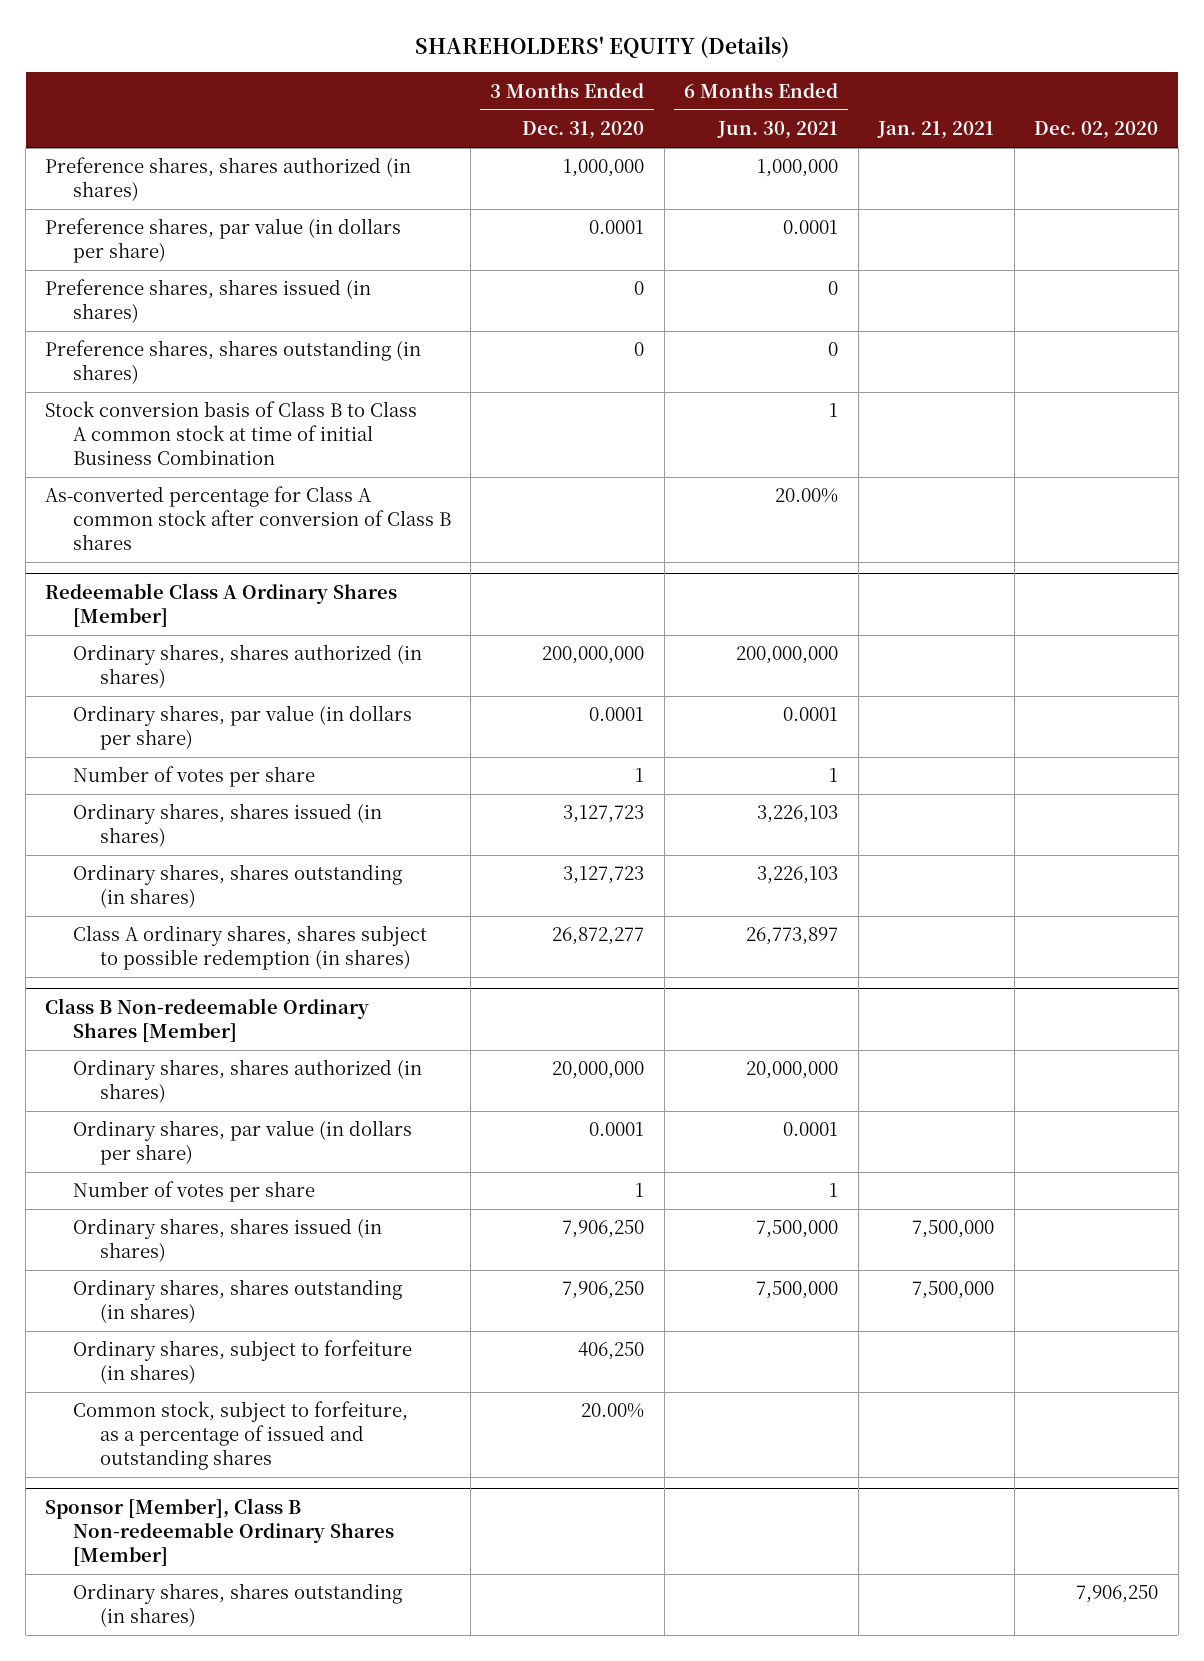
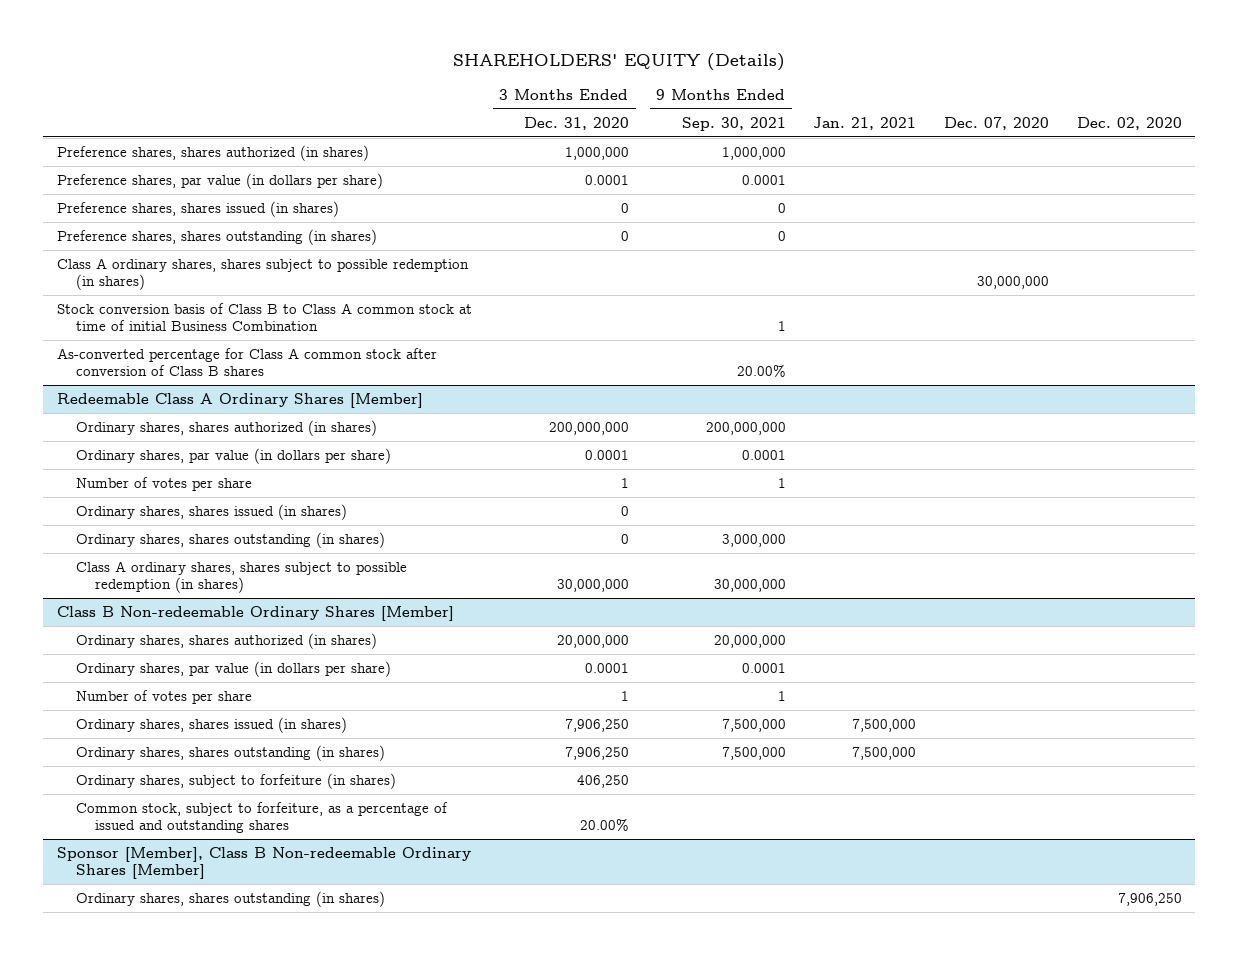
- | 3 Months Ended Dec. 31, 2020 | 6 Months Ended Jun. 30, 2021 | Jan. 21, 2021 | Dec. 02, 2020
+ | 3 Months Ended Dec. 31, 2020 | 9 Months Ended Sep. 30, 2021 | Jan. 21, 2021 | Dec. 07, 2020 | Dec. 02, 2020
+ Class A ordinary shares, shares subject to possible redemption (in shares) | | | | 30,000,000 |
@ Redeemable Class A Ordinary Shares [Member]
- Ordinary shares, shares issued (in shares) | 3,127,723 | 3,226,103 | |
- Ordinary shares, shares outstanding (in shares) | 3,127,723 | 3,226,103 | |
- Class A ordinary shares, shares subject to possible redemption (in shares) | 26,872,277 | 26,773,897 | |
+ Ordinary shares, shares issued (in shares) | 0 | | | |
+ Ordinary shares, shares outstanding (in shares) | 0 | 3,000,000 | | |
+ Class A ordinary shares, shares subject to possible redemption (in shares) | 30,000,000 | 30,000,000 | | |

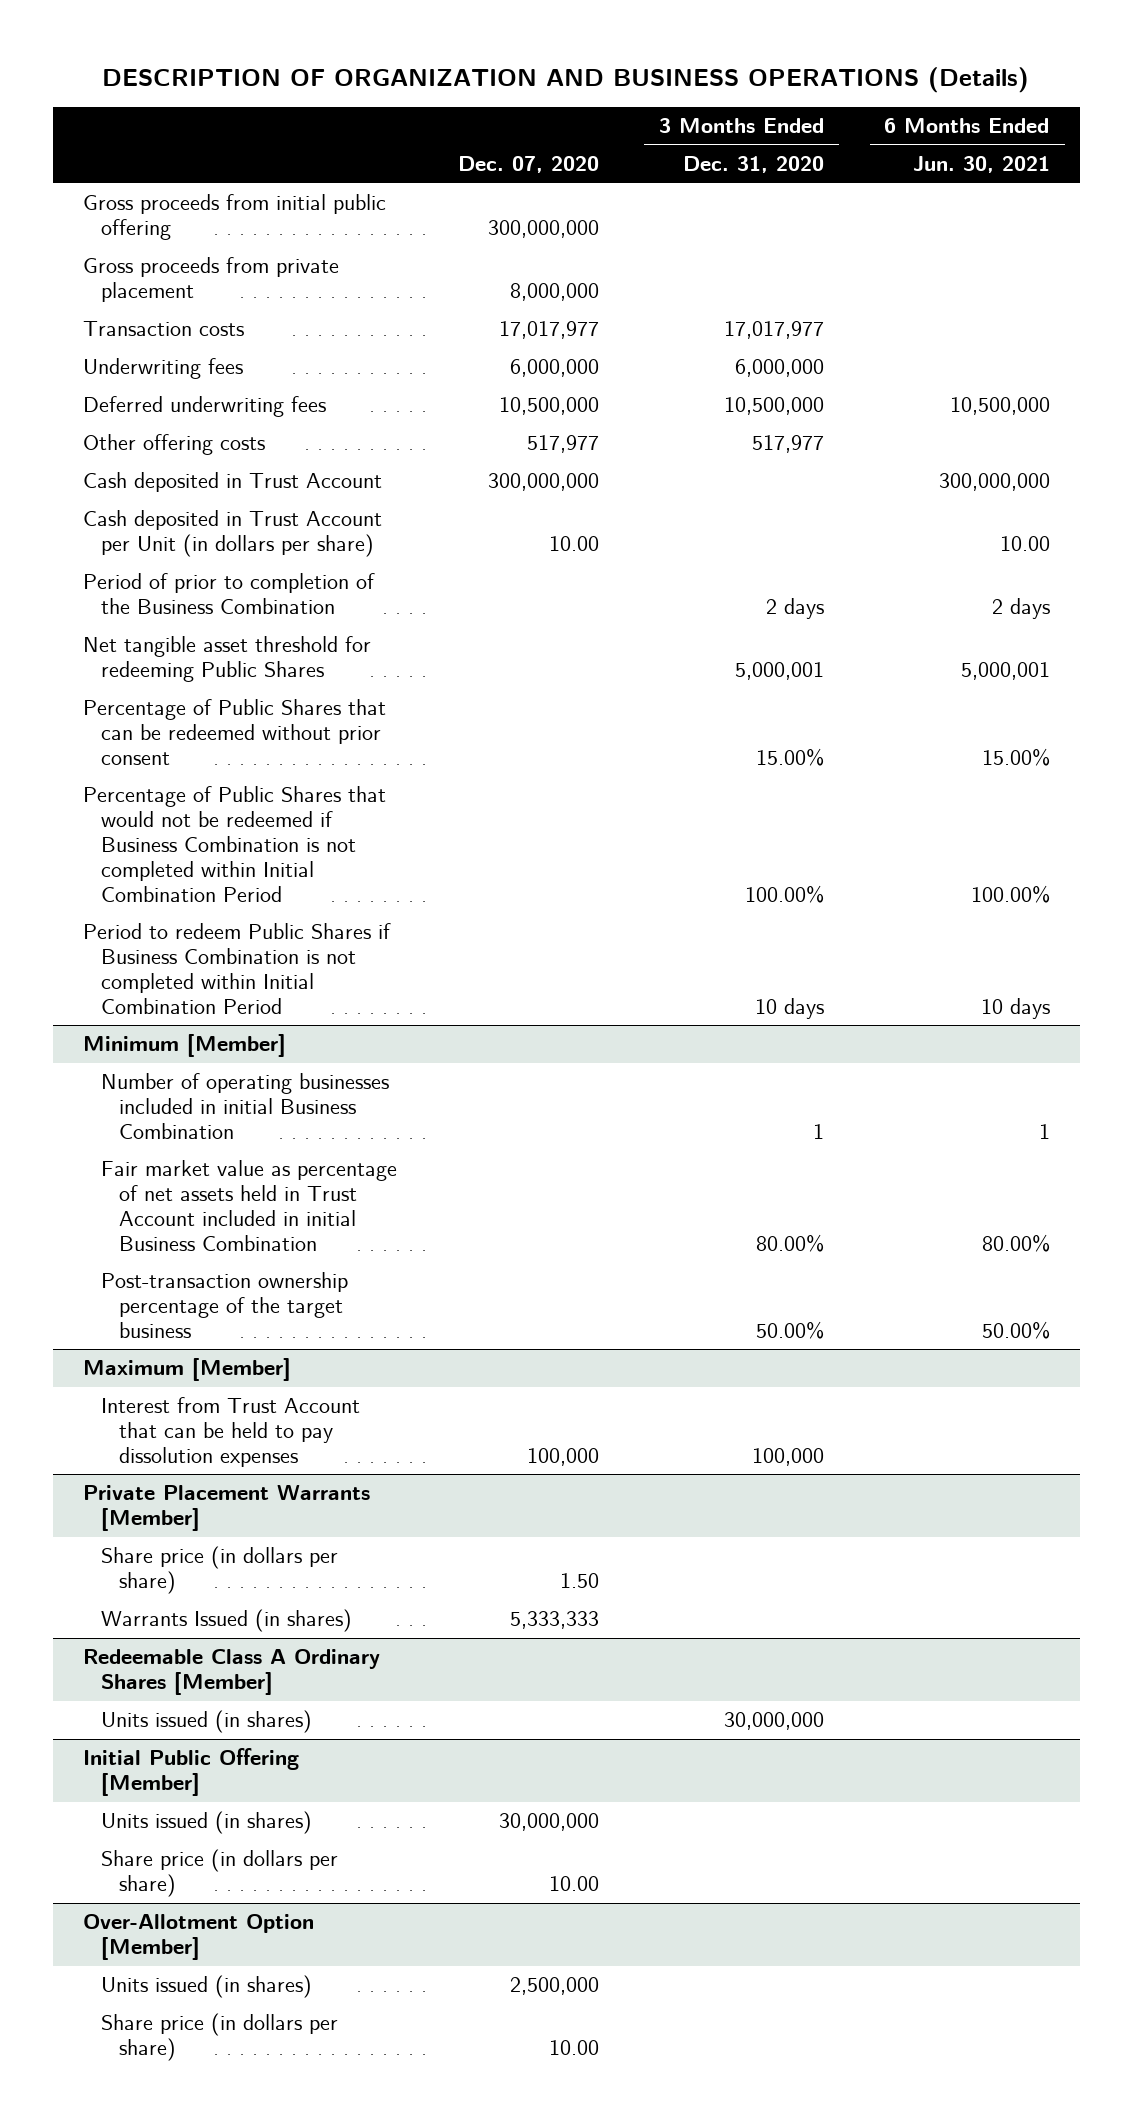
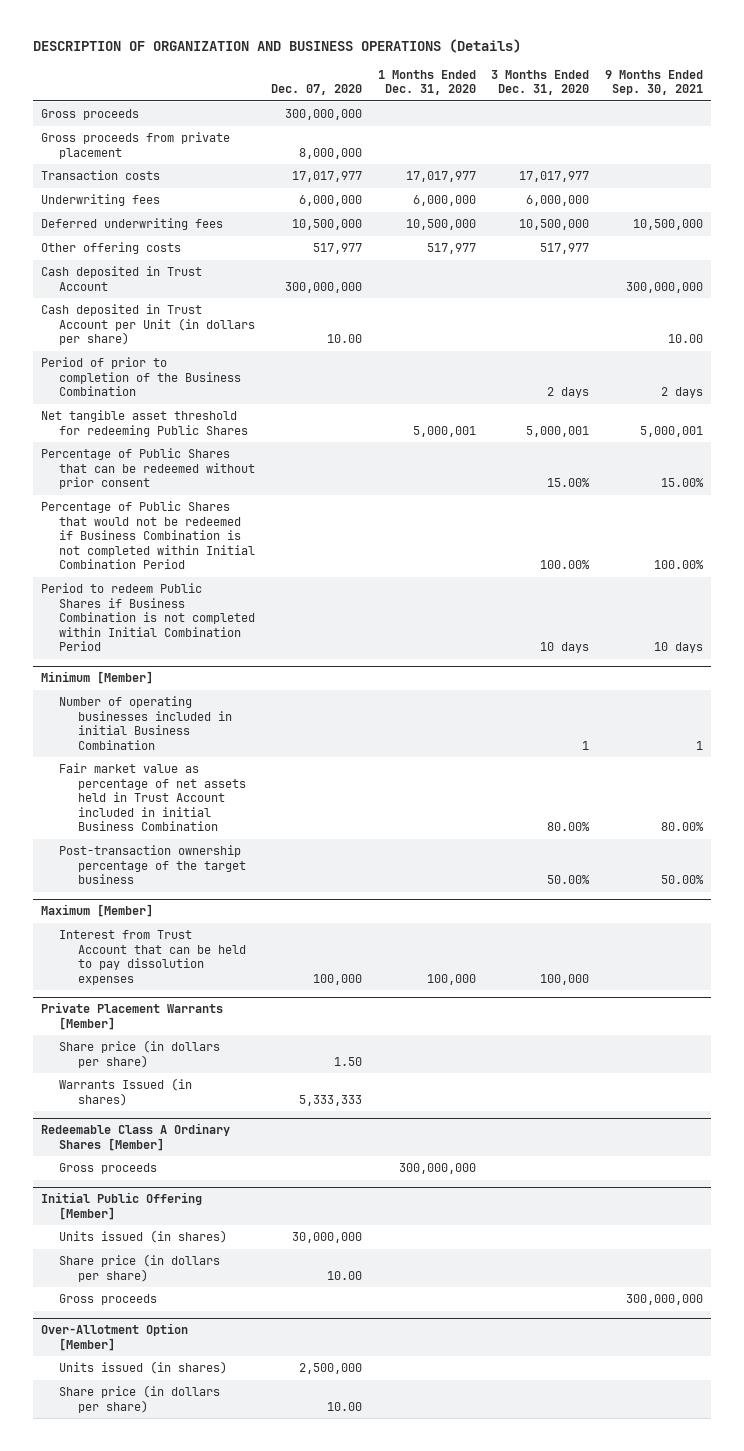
- | Dec. 07, 2020 | 3 Months Ended Dec. 31, 2020 | 6 Months Ended Jun. 30, 2021
+ | Dec. 07, 2020 | 1 Months Ended Dec. 31, 2020 | 3 Months Ended Dec. 31, 2020 | 9 Months Ended Sep. 30, 2021
- Gross proceeds from initial public offering | 300,000,000 | |
+ Gross proceeds | 300,000,000 | | |
@ Redeemable Class A Ordinary Shares [Member]
- Units issued (in shares) | | 30,000,000 |
+ Gross proceeds | | 300,000,000 | |
@ Initial Public Offering [Member]
+ Gross proceeds | | | | 300,000,000

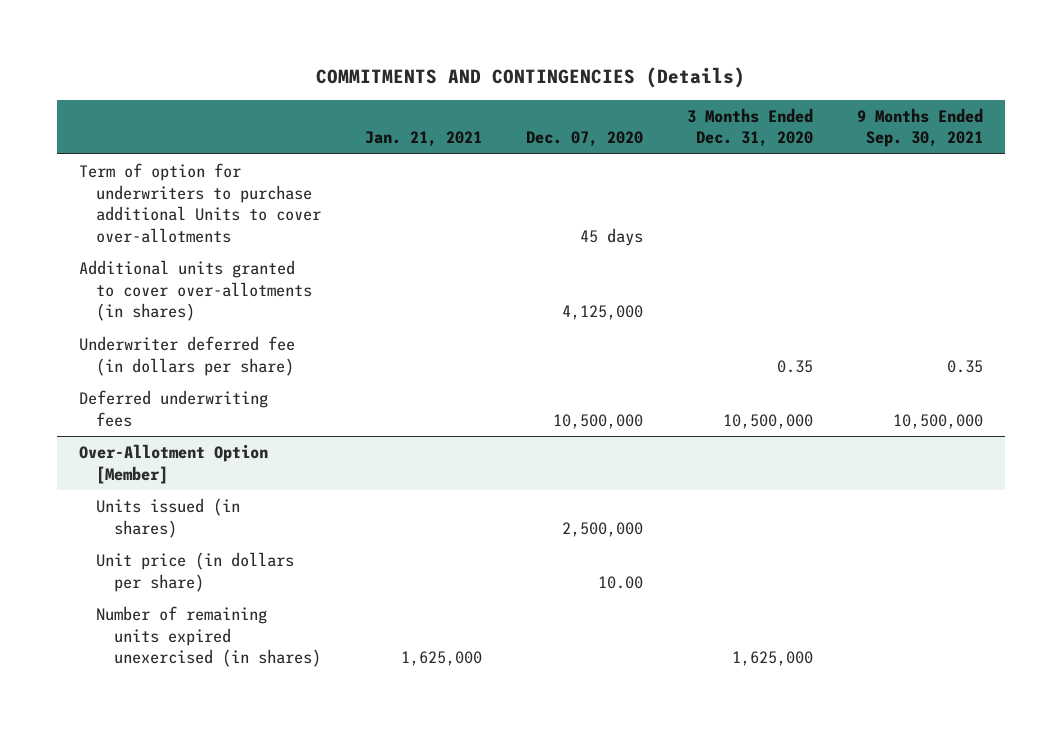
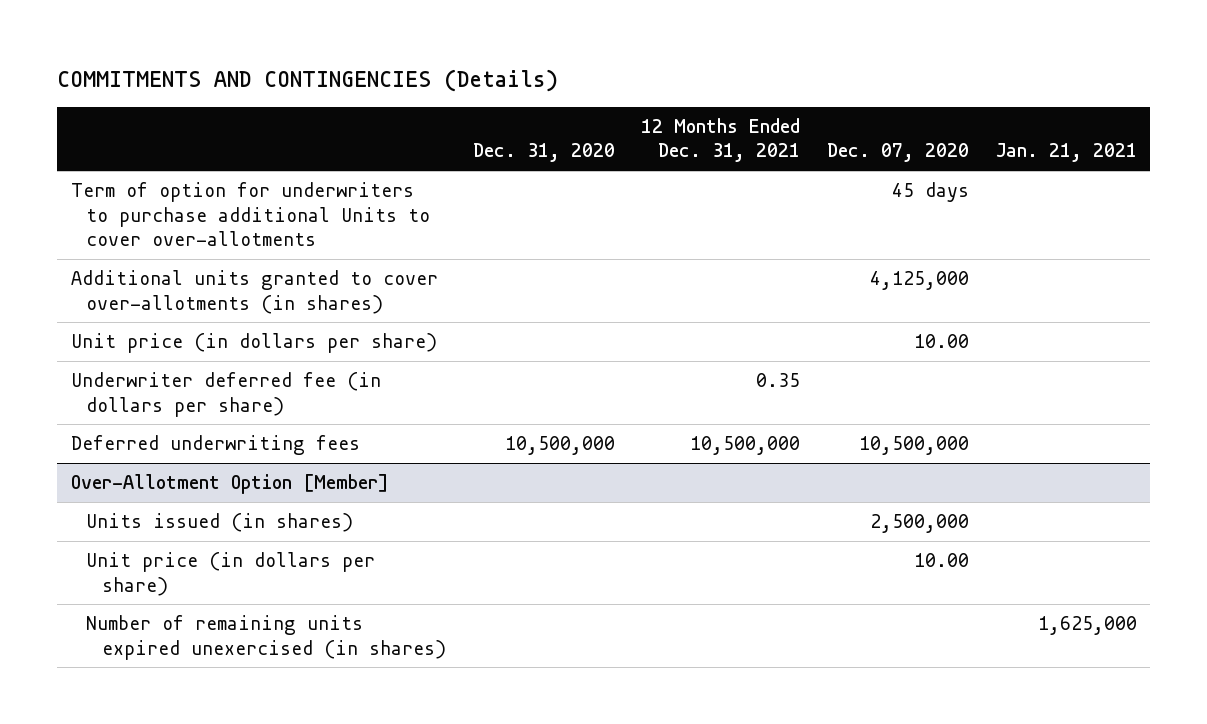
- | Jan. 21, 2021 | Dec. 07, 2020 | 3 Months Ended Dec. 31, 2020 | 9 Months Ended Sep. 30, 2021
+ | Dec. 31, 2020 | 12 Months Ended Dec. 31, 2021 | Dec. 07, 2020 | Jan. 21, 2021
+ Unit price (in dollars per share) | | | 10.00 |

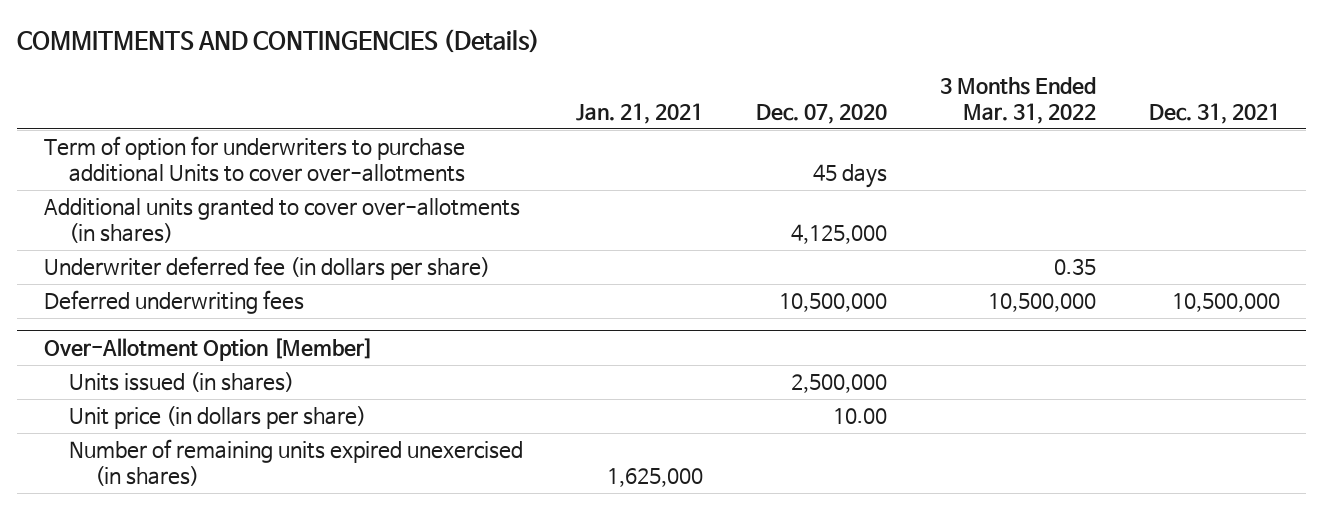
- | Dec. 31, 2020 | 12 Months Ended Dec. 31, 2021 | Dec. 07, 2020 | Jan. 21, 2021
+ | Jan. 21, 2021 | Dec. 07, 2020 | 3 Months Ended Mar. 31, 2022 | Dec. 31, 2021
- Unit price (in dollars per share) | | | 10.00 |

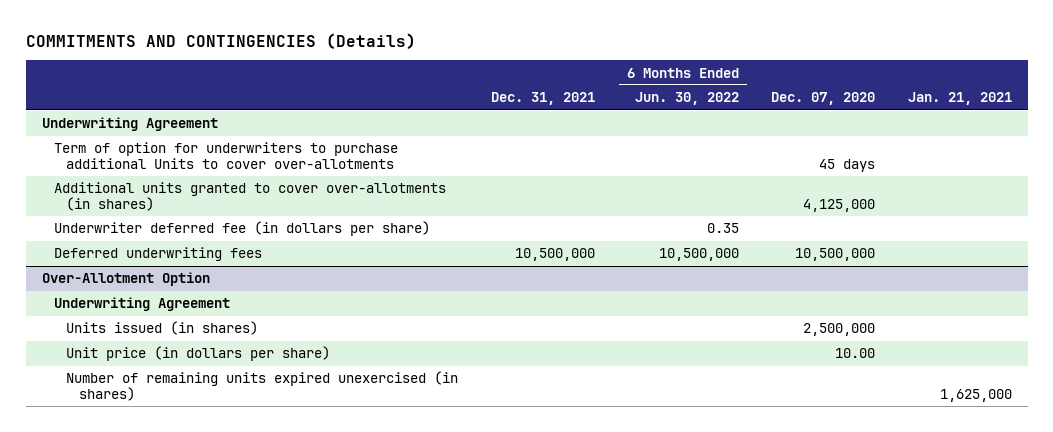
- | Jan. 21, 2021 | Dec. 07, 2020 | 3 Months Ended Mar. 31, 2022 | Dec. 31, 2021
+ | Dec. 31, 2021 | 6 Months Ended Jun. 30, 2022 | Dec. 07, 2020 | Jan. 21, 2021
+ Underwriting Agreement
- Over-Allotment Option [Member]
+ Over-Allotment Option
+ Underwriting Agreement

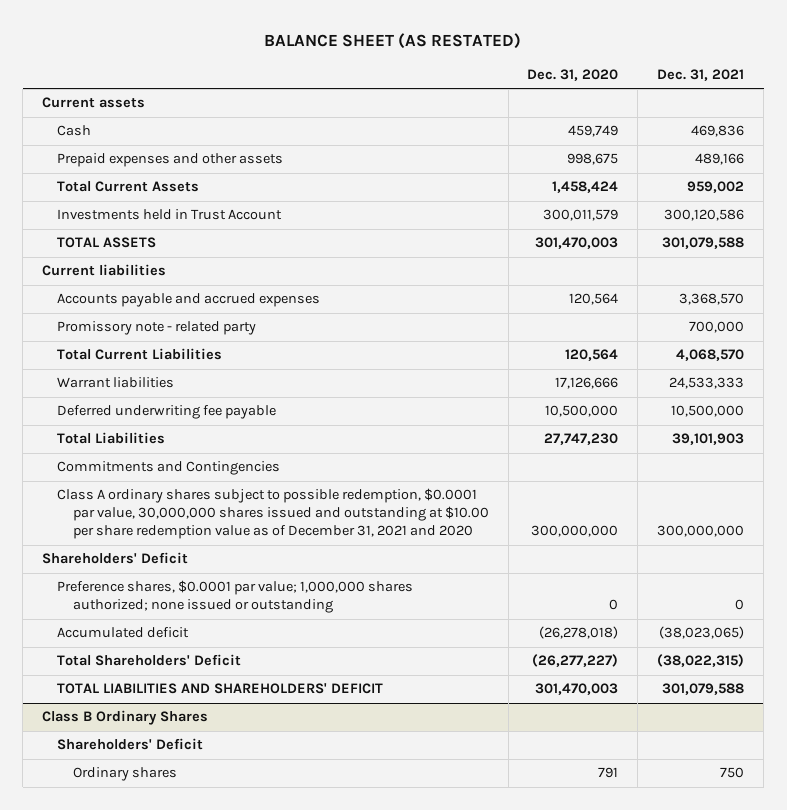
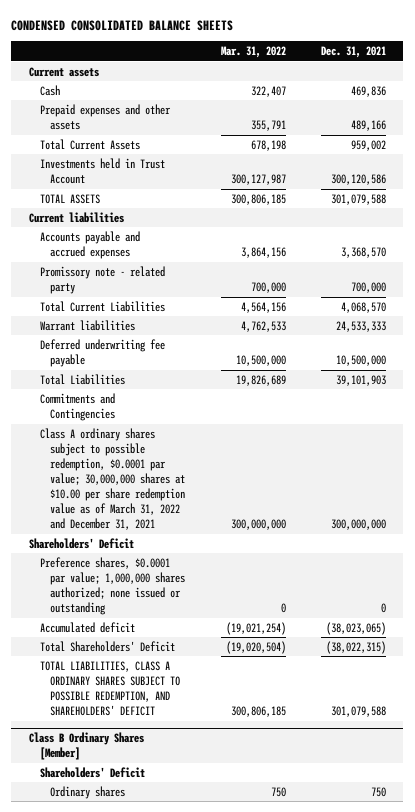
- BALANCE SHEET (AS RESTATED)
+ CONDENSED CONSOLIDATED BALANCE SHEETS
- | Dec. 31, 2020 | Dec. 31, 2021
+ | Mar. 31, 2022 | Dec. 31, 2021
- Class A ordinary shares subject to possible redemption, $0.0001 par value, 30,000,000 shares issued and outstanding at $10.00 per share redemption value as of December 31, 2021 and 2020 | 300,000,000 | 300,000,000
+ Class A ordinary shares subject to possible redemption, $0.0001 par value; 30,000,000 shares at $10.00 per share redemption value as of March 31, 2022 and December 31, 2021 | 300,000,000 | 300,000,000
- TOTAL LIABILITIES AND SHAREHOLDERS' DEFICIT | 301,470,003 | 301,079,588
- Class B Ordinary Shares
+ TOTAL LIABILITIES, CLASS A ORDINARY SHARES SUBJECT TO POSSIBLE REDEMPTION, AND SHAREHOLDERS' DEFICIT | 300,806,185 | 301,079,588
+ Class B Ordinary Shares [Member]

